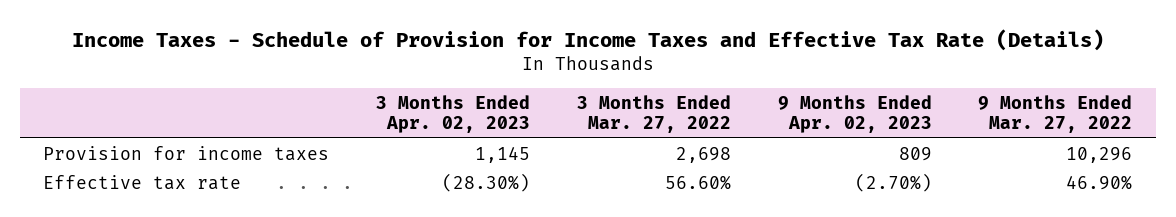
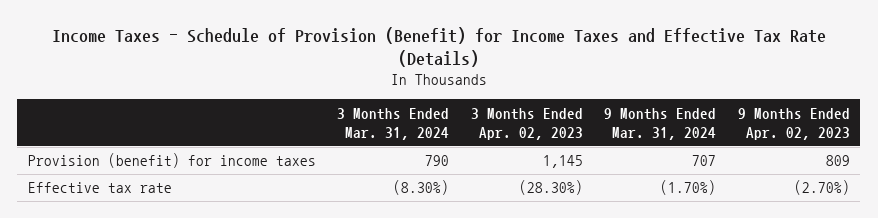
- Income Taxes - Schedule of Provision for Income Taxes and Effective Tax Rate (Details)
+ Income Taxes - Schedule of Provision (Benefit) for Income Taxes and Effective Tax Rate (Details)
- | 3 Months Ended Apr. 02, 2023 | 3 Months Ended Mar. 27, 2022 | 9 Months Ended Apr. 02, 2023 | 9 Months Ended Mar. 27, 2022
+ | 3 Months Ended Mar. 31, 2024 | 3 Months Ended Apr. 02, 2023 | 9 Months Ended Mar. 31, 2024 | 9 Months Ended Apr. 02, 2023
- Provision for income taxes | 1,145 | 2,698 | 809 | 10,296
+ Provision (benefit) for income taxes | 790 | 1,145 | 707 | 809

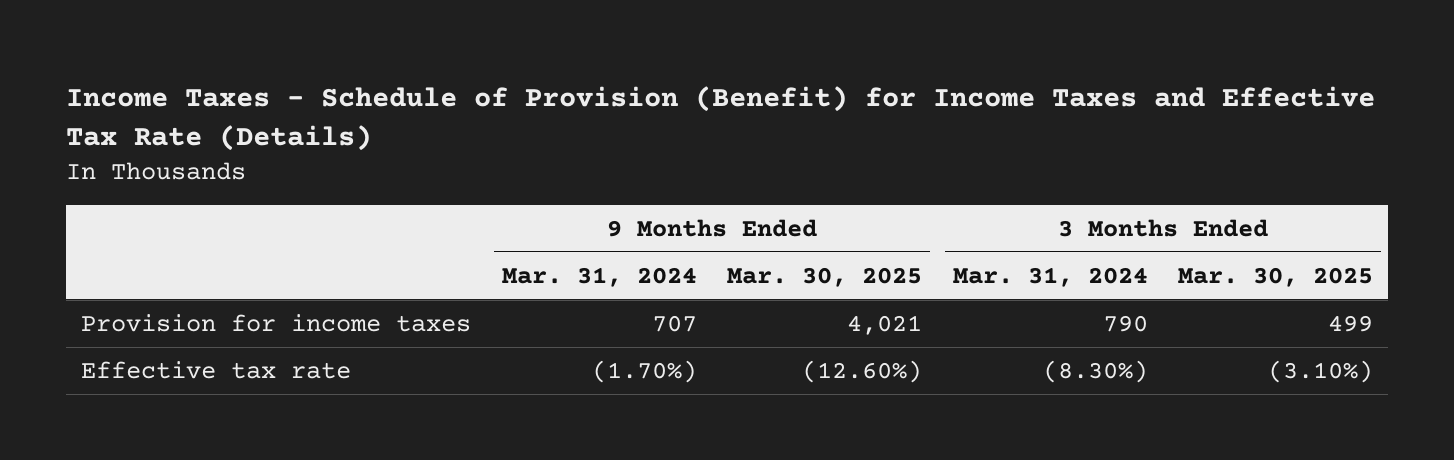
- | 3 Months Ended Mar. 31, 2024 | 3 Months Ended Apr. 02, 2023 | 9 Months Ended Mar. 31, 2024 | 9 Months Ended Apr. 02, 2023
+ | 9 Months Ended Mar. 31, 2024 | 9 Months Ended Mar. 30, 2025 | 3 Months Ended Mar. 31, 2024 | 3 Months Ended Mar. 30, 2025
- Provision (benefit) for income taxes | 790 | 1,145 | 707 | 809
+ Provision for income taxes | 707 | 4,021 | 790 | 499

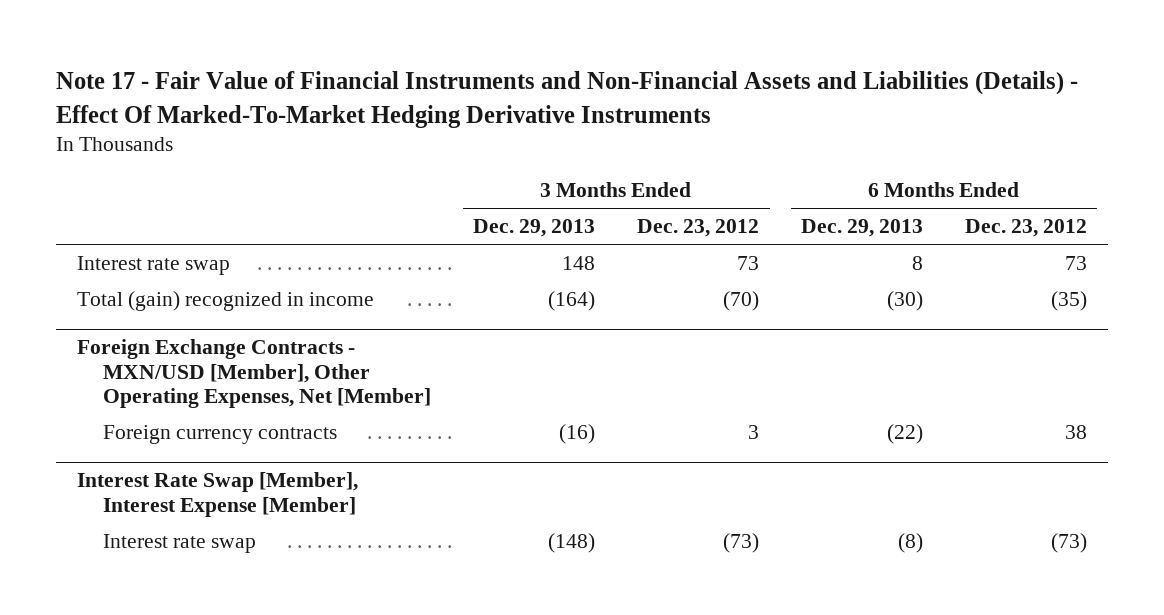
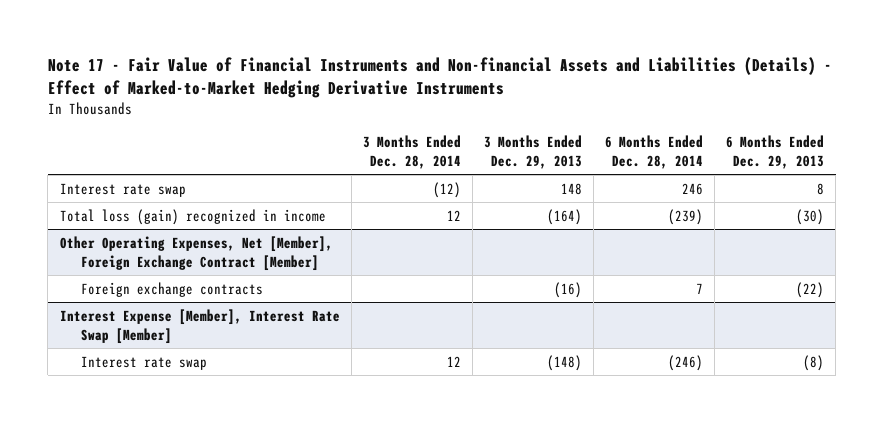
- Note 17 - Fair Value of Financial Instruments and Non-Financial Assets and Liabilities (Details) - Effect Of Marked-To-Market Hedging Derivative Instruments
+ Note 17 - Fair Value of Financial Instruments and Non-financial Assets and Liabilities (Details) - Effect of Marked-to-Market Hedging Derivative Instruments
- | 3 Months Ended Dec. 29, 2013 | 3 Months Ended Dec. 23, 2012 | 6 Months Ended Dec. 29, 2013 | 6 Months Ended Dec. 23, 2012
+ | 3 Months Ended Dec. 28, 2014 | 3 Months Ended Dec. 29, 2013 | 6 Months Ended Dec. 28, 2014 | 6 Months Ended Dec. 29, 2013
- Total (gain) recognized in income | (164) | (70) | (30) | (35)
- Foreign Exchange Contracts - MXN/USD [Member], Other Operating Expenses, Net [Member]
- Foreign currency contracts | (16) | 3 | (22) | 38
- Interest Rate Swap [Member], Interest Expense [Member]
+ Total loss (gain) recognized in income | 12 | (164) | (239) | (30)
+ Other Operating Expenses, Net [Member], Foreign Exchange Contract [Member]
+ Foreign exchange contracts | | (16) | 7 | (22)
+ Interest Expense [Member], Interest Rate Swap [Member]

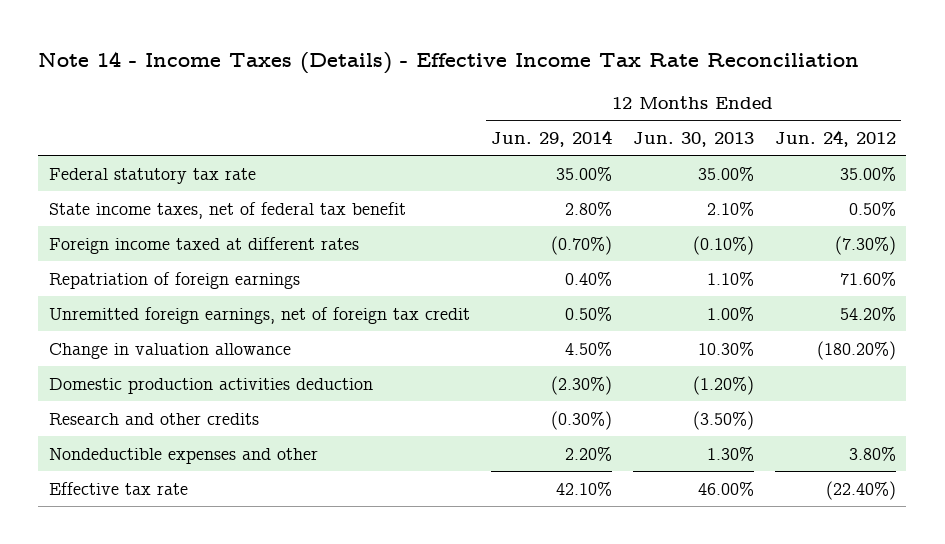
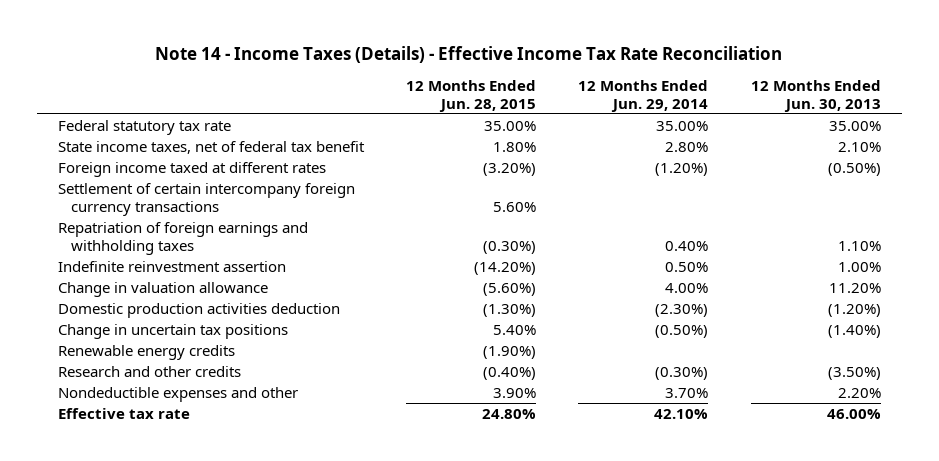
- | 12 Months Ended Jun. 29, 2014 | 12 Months Ended Jun. 30, 2013 | 12 Months Ended Jun. 24, 2012
+ | 12 Months Ended Jun. 28, 2015 | 12 Months Ended Jun. 29, 2014 | 12 Months Ended Jun. 30, 2013
- Foreign income taxed at different rates | (0.70%) | (0.10%) | (7.30%)
- Repatriation of foreign earnings | 0.40% | 1.10% | 71.60%
- Unremitted foreign earnings, net of foreign tax credit | 0.50% | 1.00% | 54.20%
- Change in valuation allowance | 4.50% | 10.30% | (180.20%)
+ Foreign income taxed at different rates | (3.20%) | (1.20%) | (0.50%)
+ Settlement of certain intercompany foreign currency transactions | 5.60% | |
+ Repatriation of foreign earnings and withholding taxes | (0.30%) | 0.40% | 1.10%
+ Indefinite reinvestment assertion | (14.20%) | 0.50% | 1.00%
+ Change in valuation allowance | (5.60%) | 4.00% | 11.20%
+ Change in uncertain tax positions | 5.40% | (0.50%) | (1.40%)
+ Renewable energy credits | (1.90%) | |
- Nondeductible expenses and other | 2.20% | 1.30% | 3.80%
+ Nondeductible expenses and other | 3.90% | 3.70% | 2.20%

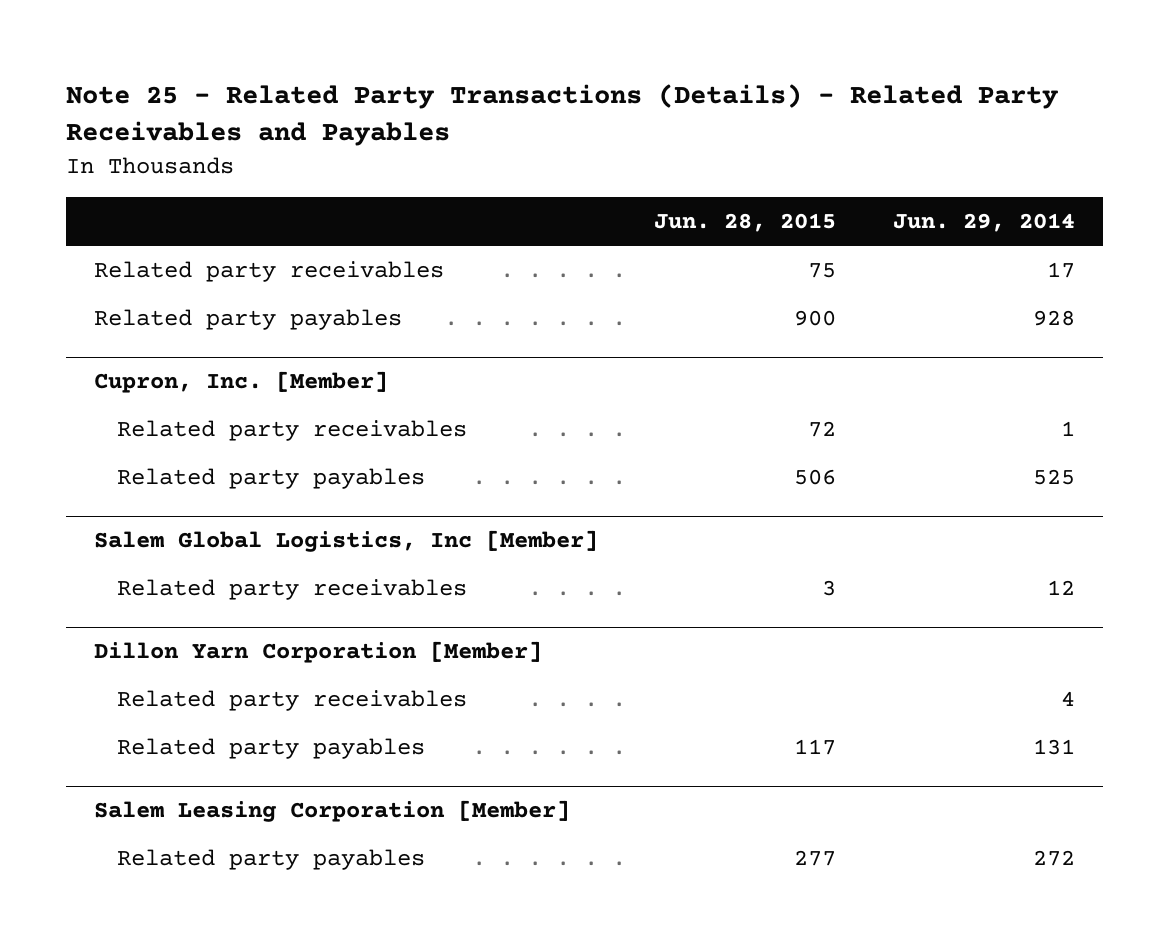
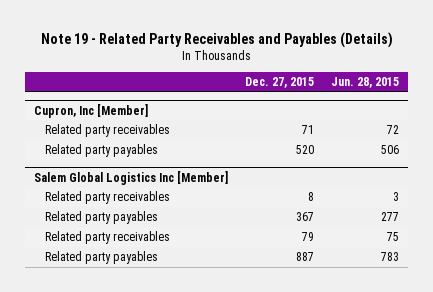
- Note 25 - Related Party Transactions (Details) - Related Party Receivables and Payables
+ Note 19 - Related Party Receivables and Payables (Details)
- | Jun. 28, 2015 | Jun. 29, 2014
+ | Dec. 27, 2015 | Jun. 28, 2015
- Related party receivables | 75 | 17
- Related party payables | 900 | 928
- Cupron, Inc. [Member]
+ Cupron, Inc [Member]
- Salem Global Logistics, Inc [Member]
+ Salem Global Logistics Inc [Member]
- Dillon Yarn Corporation [Member]
- Related party receivables | | 4
- Related party payables | 117 | 131
- Salem Leasing Corporation [Member]
+ Related party receivables | 79 | 75
+ Related party payables | 887 | 783

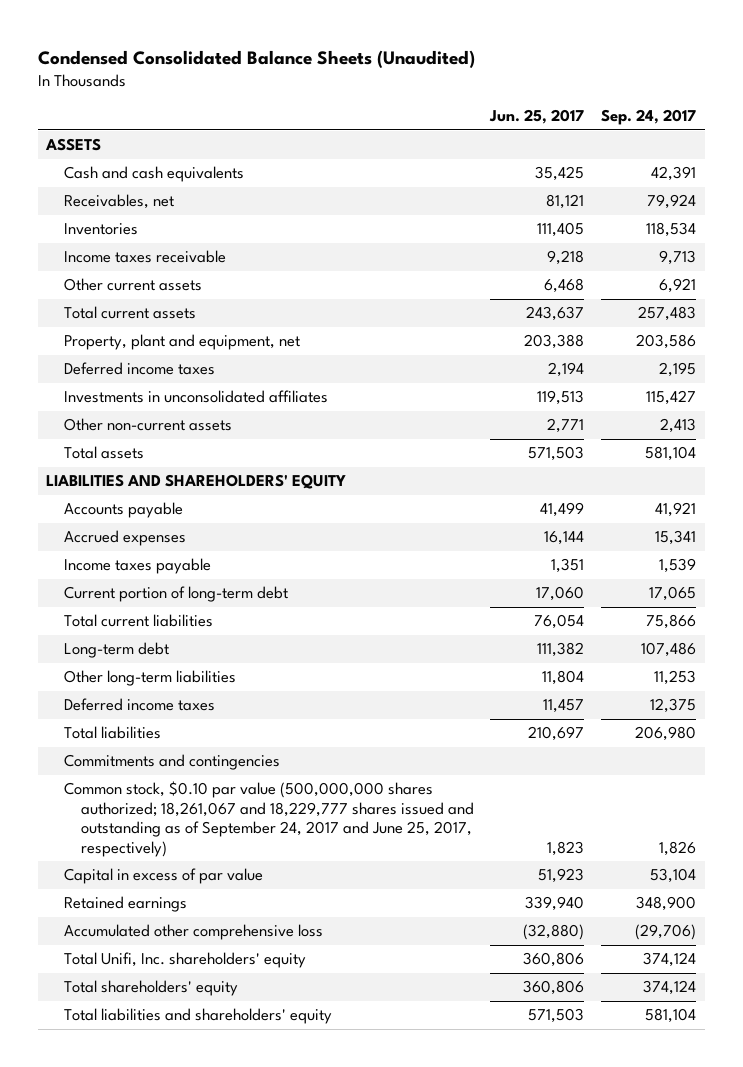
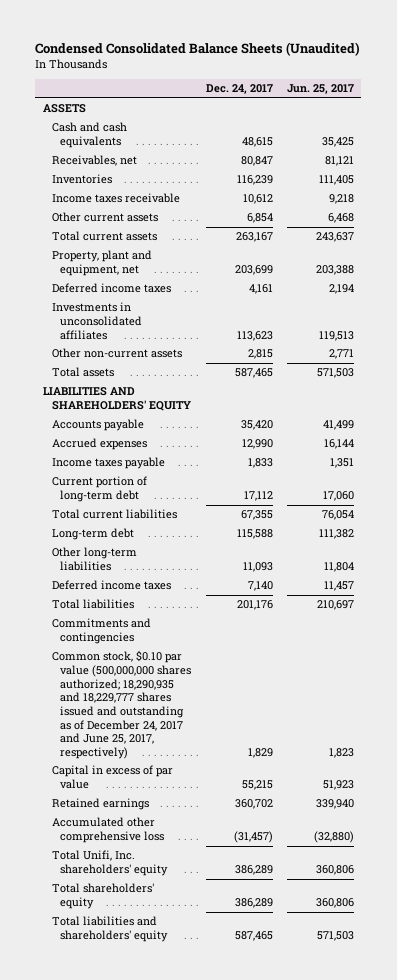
- | Jun. 25, 2017 | Sep. 24, 2017
+ | Dec. 24, 2017 | Jun. 25, 2017
- Common stock, $0.10 par value (500,000,000 shares authorized; 18,261,067 and 18,229,777 shares issued and outstanding as of September 24, 2017 and June 25, 2017, respectively) | 1,823 | 1,826
+ Common stock, $0.10 par value (500,000,000 shares authorized; 18,290,935 and 18,229,777 shares issued and outstanding as of December 24, 2017 and June 25, 2017, respectively) | 1,829 | 1,823

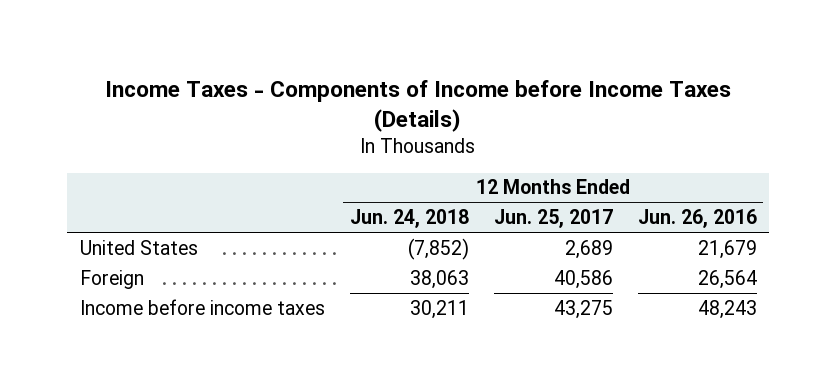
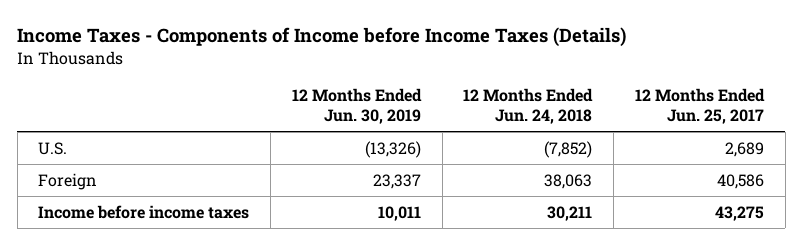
- | 12 Months Ended Jun. 24, 2018 | 12 Months Ended Jun. 25, 2017 | 12 Months Ended Jun. 26, 2016
+ | 12 Months Ended Jun. 30, 2019 | 12 Months Ended Jun. 24, 2018 | 12 Months Ended Jun. 25, 2017
- United States | (7,852) | 2,689 | 21,679
+ U.S. | (13,326) | (7,852) | 2,689

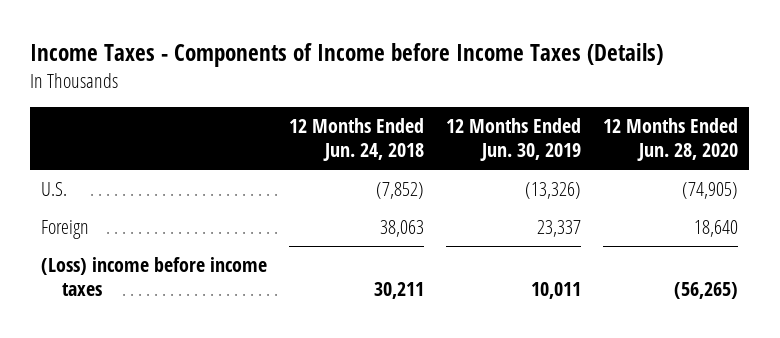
- | 12 Months Ended Jun. 30, 2019 | 12 Months Ended Jun. 24, 2018 | 12 Months Ended Jun. 25, 2017
+ | 12 Months Ended Jun. 24, 2018 | 12 Months Ended Jun. 30, 2019 | 12 Months Ended Jun. 28, 2020
- Income before income taxes | 10,011 | 30,211 | 43,275
+ (Loss) income before income taxes | 30,211 | 10,011 | (56,265)

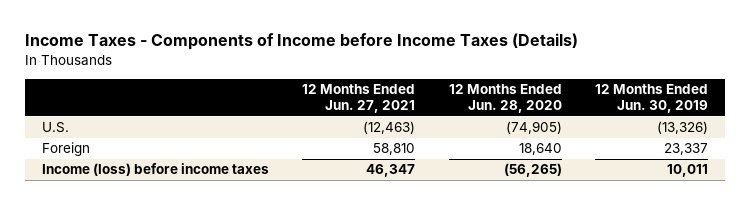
- | 12 Months Ended Jun. 24, 2018 | 12 Months Ended Jun. 30, 2019 | 12 Months Ended Jun. 28, 2020
+ | 12 Months Ended Jun. 27, 2021 | 12 Months Ended Jun. 28, 2020 | 12 Months Ended Jun. 30, 2019
- (Loss) income before income taxes | 30,211 | 10,011 | (56,265)
+ Income (loss) before income taxes | 46,347 | (56,265) | 10,011

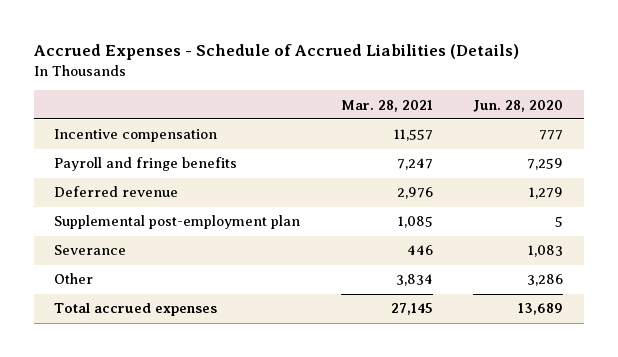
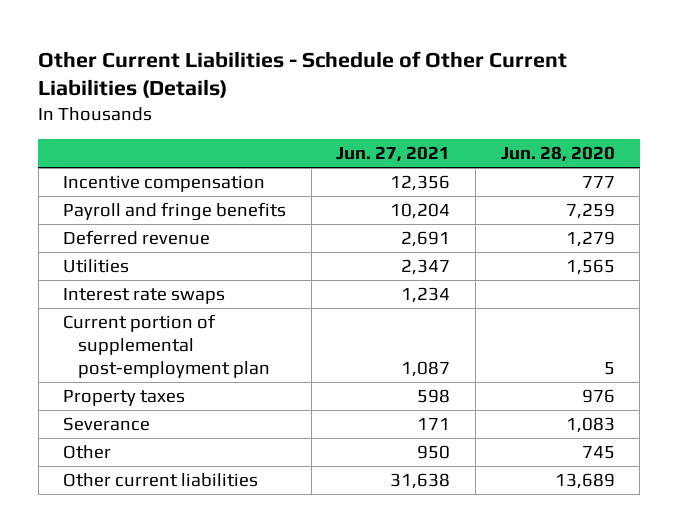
- Accrued Expenses - Schedule of Accrued Liabilities (Details)
+ Other Current Liabilities - Schedule of Other Current Liabilities (Details)
- | Mar. 28, 2021 | Jun. 28, 2020
+ | Jun. 27, 2021 | Jun. 28, 2020
- Supplemental post-employment plan | 1,085 | 5
+ Utilities | 2,347 | 1,565
+ Interest rate swaps | 1,234 |
+ Current portion of supplemental post-employment plan | 1,087 | 5
+ Property taxes | 598 | 976
- Other | 3,834 | 3,286
- Total accrued expenses | 27,145 | 13,689
+ Other | 950 | 745
+ Other current liabilities | 31,638 | 13,689

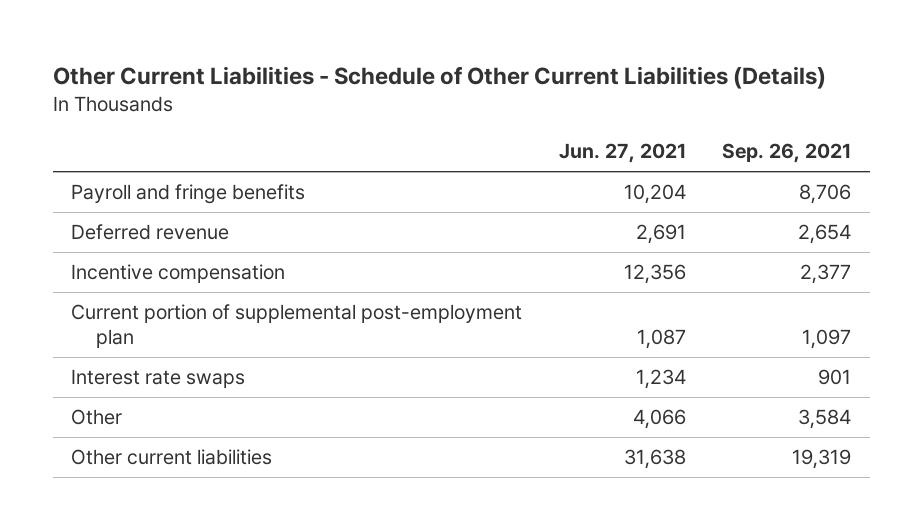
- | Jun. 27, 2021 | Jun. 28, 2020
+ | Jun. 27, 2021 | Sep. 26, 2021
- Utilities | 2,347 | 1,565
moved down: Incentive compensation | 12,356 | 2,377
- Property taxes | 598 | 976
- Severance | 171 | 1,083
- Other | 950 | 745
moved down: Interest rate swaps | 1,234 | 901
+ Other | 4,066 | 3,584

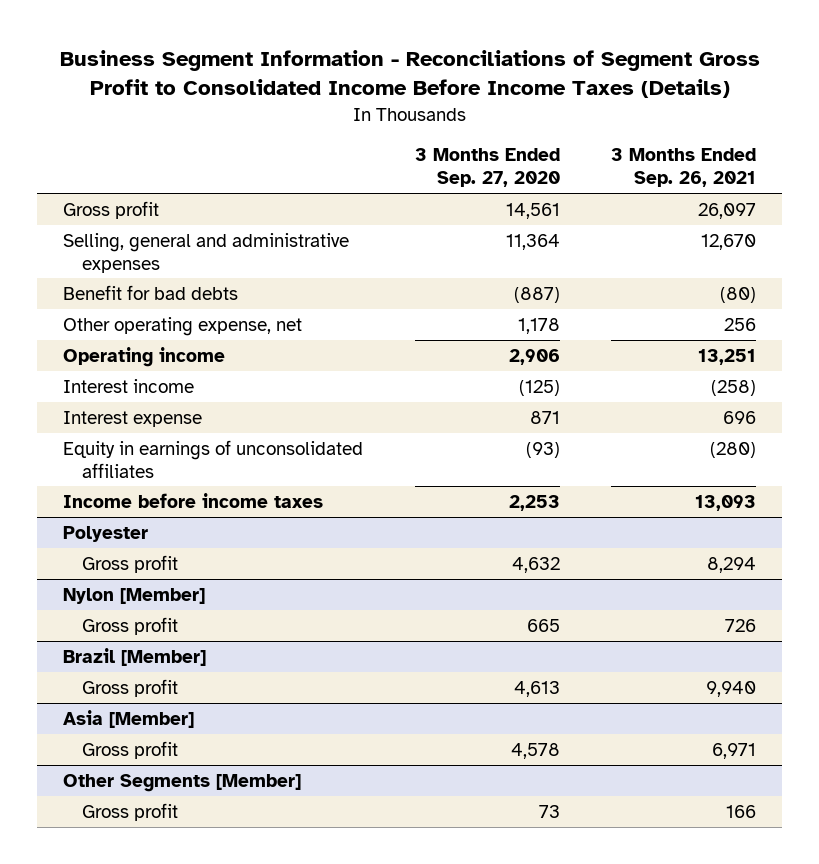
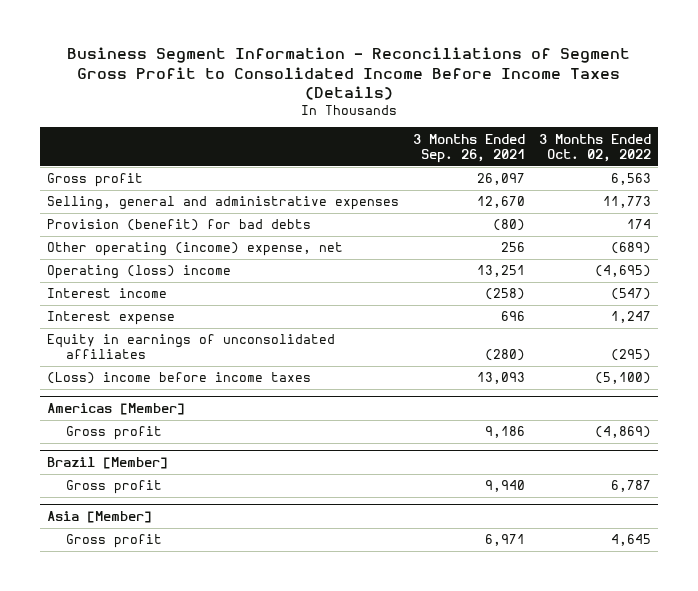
- | 3 Months Ended Sep. 27, 2020 | 3 Months Ended Sep. 26, 2021
+ | 3 Months Ended Sep. 26, 2021 | 3 Months Ended Oct. 02, 2022
- Benefit for bad debts | (887) | (80)
- Other operating expense, net | 1,178 | 256
- Operating income | 2,906 | 13,251
+ Provision (benefit) for bad debts | (80) | 174
+ Other operating (income) expense, net | 256 | (689)
+ Operating (loss) income | 13,251 | (4,695)
- Income before income taxes | 2,253 | 13,093
- Polyester
- Gross profit | 4,632 | 8,294
- Nylon [Member]
- Gross profit | 665 | 726
+ (Loss) income before income taxes | 13,093 | (5,100)
+ Americas [Member]
+ Gross profit | 9,186 | (4,869)
- Other Segments [Member]
- Gross profit | 73 | 166

